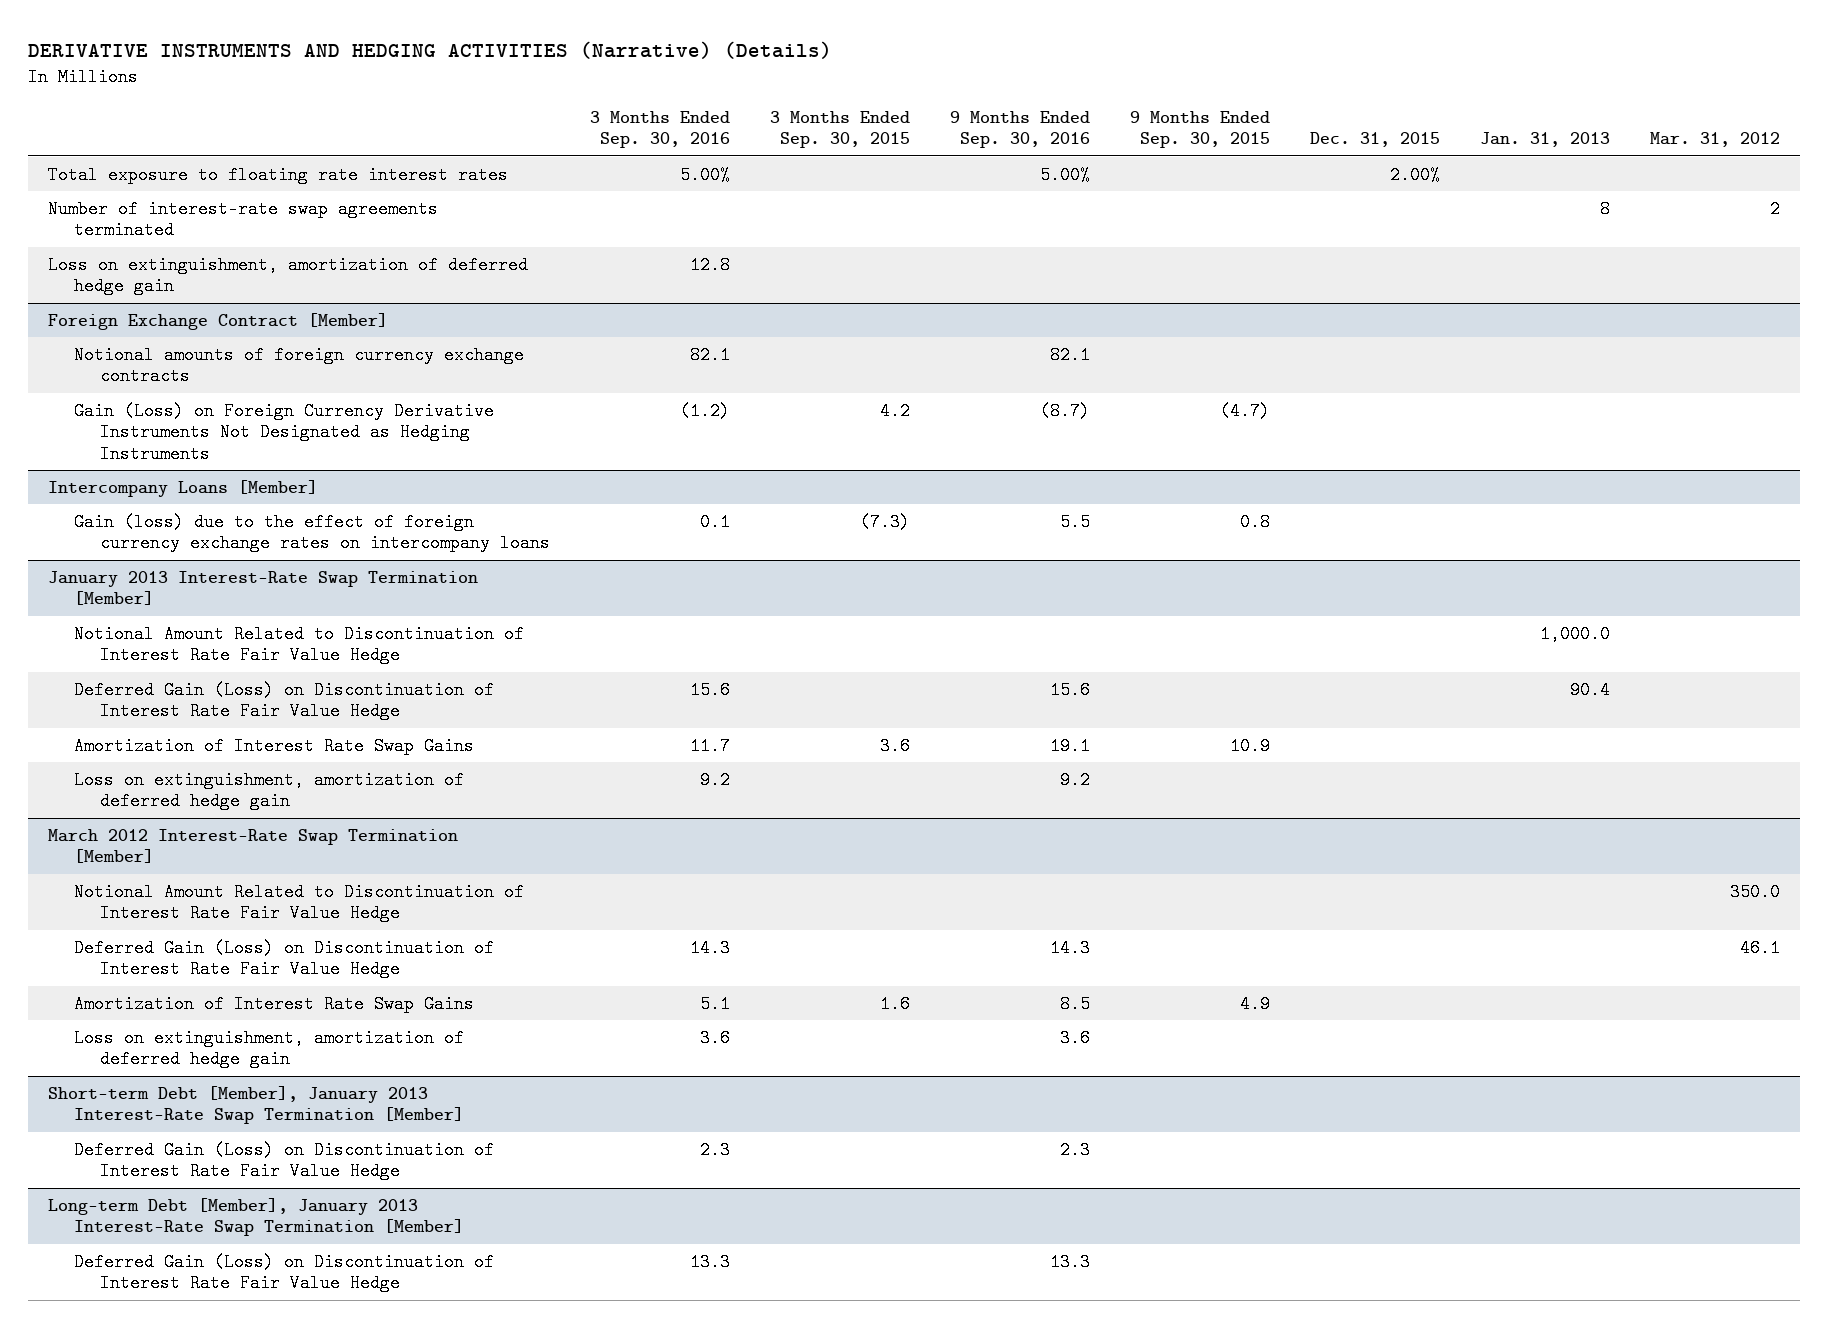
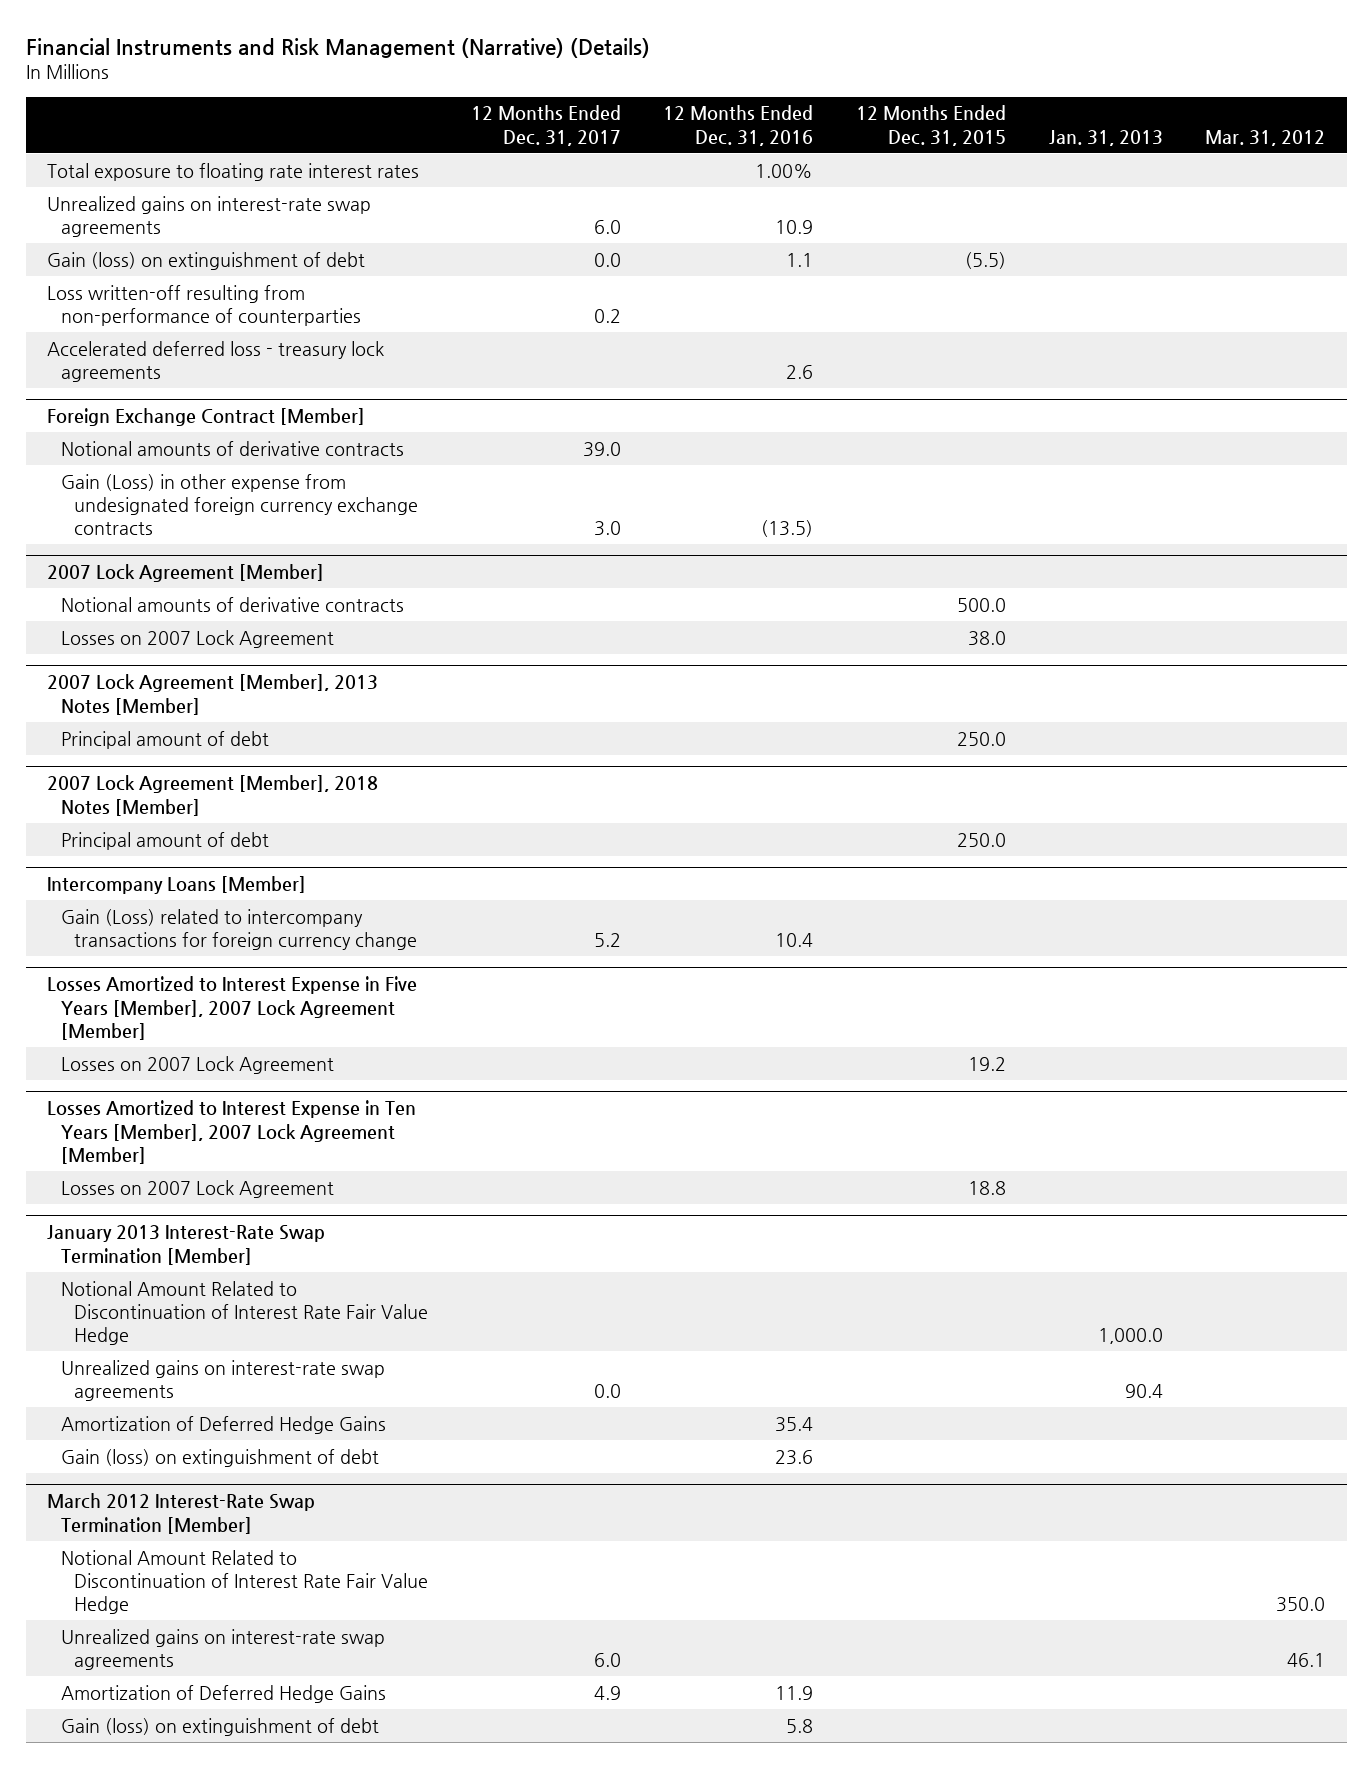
- DERIVATIVE INSTRUMENTS AND HEDGING ACTIVITIES (Narrative) (Details)
+ Financial Instruments and Risk Management (Narrative) (Details)
- | 3 Months Ended Sep. 30, 2016 | 3 Months Ended Sep. 30, 2015 | 9 Months Ended Sep. 30, 2016 | 9 Months Ended Sep. 30, 2015 | Dec. 31, 2015 | Jan. 31, 2013 | Mar. 31, 2012
+ | 12 Months Ended Dec. 31, 2017 | 12 Months Ended Dec. 31, 2016 | 12 Months Ended Dec. 31, 2015 | Jan. 31, 2013 | Mar. 31, 2012
- Number of interest-rate swap agreements terminated | | | | | | 8 | 2
- Loss on extinguishment, amortization of deferred hedge gain | 12.8 | | | | | |
+ Unrealized gains on interest-rate swap agreements | 6.0 | 10.9 | | |
+ Gain (loss) on extinguishment of debt | 0.0 | 1.1 | (5.5) | |
+ Loss written-off resulting from non-performance of counterparties | 0.2 | | | |
+ Accelerated deferred loss - treasury lock agreements | | 2.6 | | |
@ Foreign Exchange Contract [Member]
- Notional amounts of foreign currency exchange contracts | 82.1 | | 82.1 | | | |
- Gain (Loss) on Foreign Currency Derivative Instruments Not Designated as Hedging Instruments | (1.2) | 4.2 | (8.7) | (4.7) | | |
+ Notional amounts of derivative contracts | 39.0 | | | |
+ Gain (Loss) in other expense from undesignated foreign currency exchange contracts | 3.0 | (13.5) | | |
+ 2007 Lock Agreement [Member]
+ Notional amounts of derivative contracts | | | 500.0 | |
+ Losses on 2007 Lock Agreement | | | 38.0 | |
+ 2007 Lock Agreement [Member], 2013 Notes [Member]
+ Principal amount of debt | | | 250.0 | |
+ 2007 Lock Agreement [Member], 2018 Notes [Member]
+ Principal amount of debt | | | 250.0 | |
@ Intercompany Loans [Member]
- Gain (loss) due to the effect of foreign currency exchange rates on intercompany loans | 0.1 | (7.3) | 5.5 | 0.8 | | |
+ Gain (Loss) related to intercompany transactions for foreign currency change | 5.2 | 10.4 | | |
+ Losses Amortized to Interest Expense in Five Years [Member], 2007 Lock Agreement [Member]
+ Losses on 2007 Lock Agreement | | | 19.2 | |
+ Losses Amortized to Interest Expense in Ten Years [Member], 2007 Lock Agreement [Member]
+ Losses on 2007 Lock Agreement | | | 18.8 | |
@ January 2013 Interest-Rate Swap Termination [Member]
- Deferred Gain (Loss) on Discontinuation of Interest Rate Fair Value Hedge | 15.6 | | 15.6 | | | 90.4 |
- Amortization of Interest Rate Swap Gains | 11.7 | 3.6 | 19.1 | 10.9 | | |
- Loss on extinguishment, amortization of deferred hedge gain | 9.2 | | 9.2 | | | |
+ Unrealized gains on interest-rate swap agreements | 0.0 | | | 90.4 |
+ Amortization of Deferred Hedge Gains | | 35.4 | | |
+ Gain (loss) on extinguishment of debt | | 23.6 | | |
@ March 2012 Interest-Rate Swap Termination [Member]
- Deferred Gain (Loss) on Discontinuation of Interest Rate Fair Value Hedge | 14.3 | | 14.3 | | | | 46.1
- Amortization of Interest Rate Swap Gains | 5.1 | 1.6 | 8.5 | 4.9 | | |
- Loss on extinguishment, amortization of deferred hedge gain | 3.6 | | 3.6 | | | |
- Short-term Debt [Member], January 2013 Interest-Rate Swap Termination [Member]
- Deferred Gain (Loss) on Discontinuation of Interest Rate Fair Value Hedge | 2.3 | | 2.3 | | | |
- Long-term Debt [Member], January 2013 Interest-Rate Swap Termination [Member]
- Deferred Gain (Loss) on Discontinuation of Interest Rate Fair Value Hedge | 13.3 | | 13.3 | | | |
@ March 2012 Interest-Rate Swap Termination [Member]
+ Unrealized gains on interest-rate swap agreements | 6.0 | | | | 46.1
+ Amortization of Deferred Hedge Gains | 4.9 | 11.9 | | |
+ Gain (loss) on extinguishment of debt | | 5.8 | | |

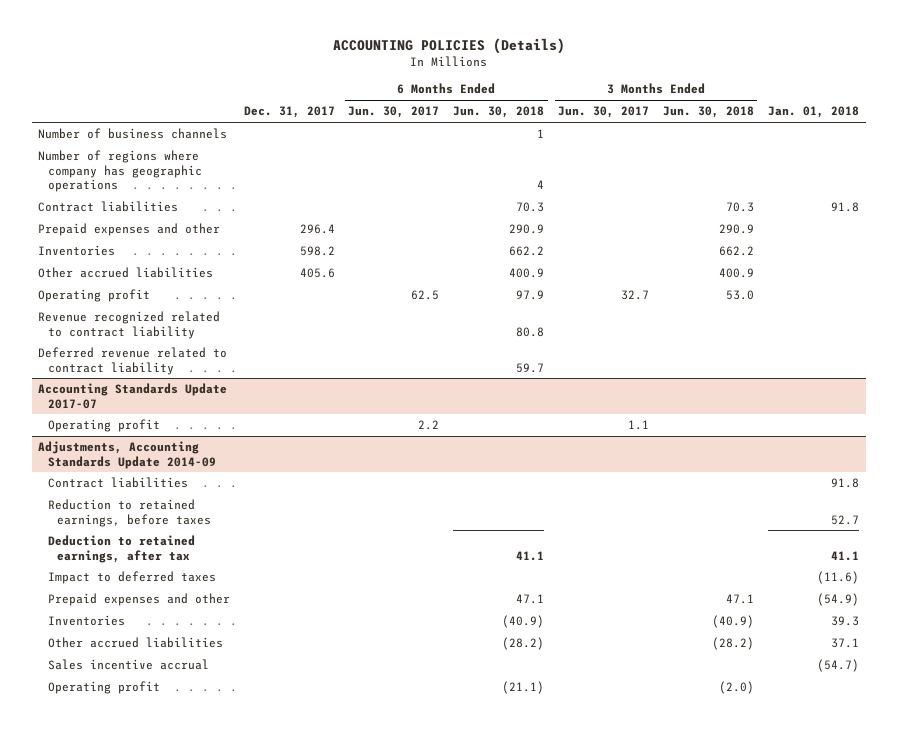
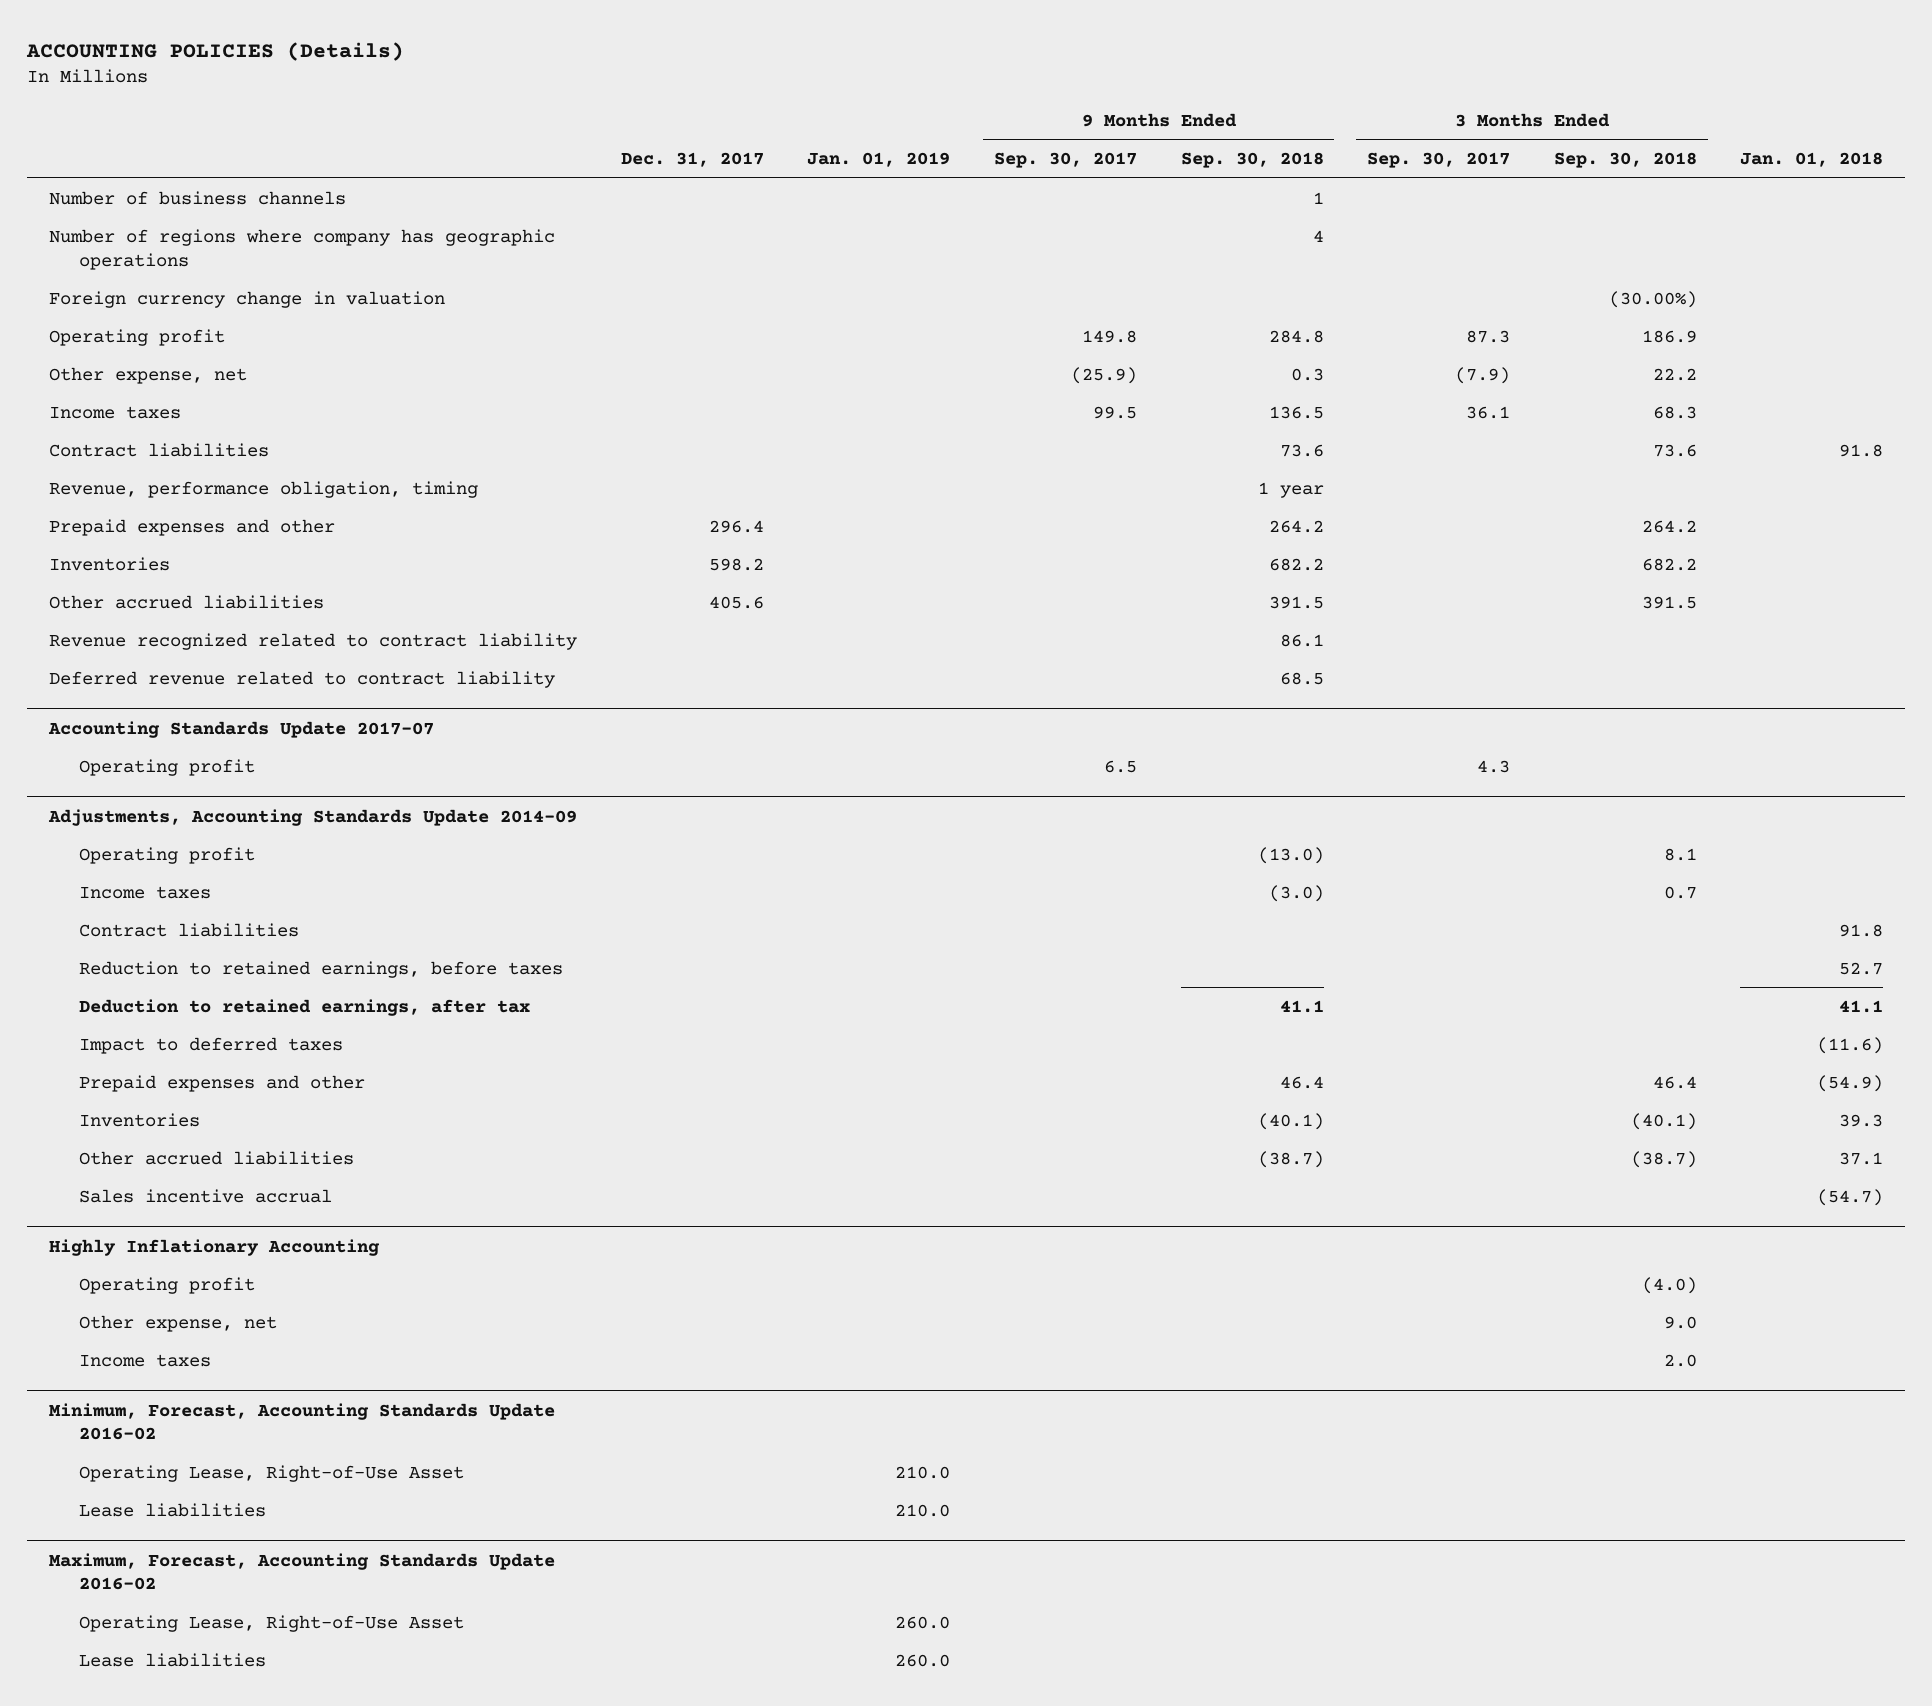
- | Dec. 31, 2017 | 6 Months Ended Jun. 30, 2017 | 6 Months Ended Jun. 30, 2018 | 3 Months Ended Jun. 30, 2017 | 3 Months Ended Jun. 30, 2018 | Jan. 01, 2018
+ | Dec. 31, 2017 | Jan. 01, 2019 | 9 Months Ended Sep. 30, 2017 | 9 Months Ended Sep. 30, 2018 | 3 Months Ended Sep. 30, 2017 | 3 Months Ended Sep. 30, 2018 | Jan. 01, 2018
+ Foreign currency change in valuation | | | | | | (30.00%) |
moved up: Operating profit | | | 149.8 | 284.8 | 87.3 | 186.9 |
+ Other expense, net | | | (25.9) | 0.3 | (7.9) | 22.2 |
+ Income taxes | | | 99.5 | 136.5 | 36.1 | 68.3 |
+ Revenue, performance obligation, timing | | | | 1 year | | |
@ Adjustments, Accounting Standards Update 2014-09
moved up: Operating profit | | | | (13.0) | | 8.1 |
+ Income taxes | | | | (3.0) | | 0.7 |
+ Highly Inflationary Accounting
+ Operating profit | | | | | | (4.0) |
+ Other expense, net | | | | | | 9.0 |
+ Income taxes | | | | | | 2.0 |
+ Minimum, Forecast, Accounting Standards Update 2016-02
+ Operating Lease, Right-of-Use Asset | | 210.0 | | | | |
+ Lease liabilities | | 210.0 | | | | |
+ Maximum, Forecast, Accounting Standards Update 2016-02
+ Operating Lease, Right-of-Use Asset | | 260.0 | | | | |
+ Lease liabilities | | 260.0 | | | | |

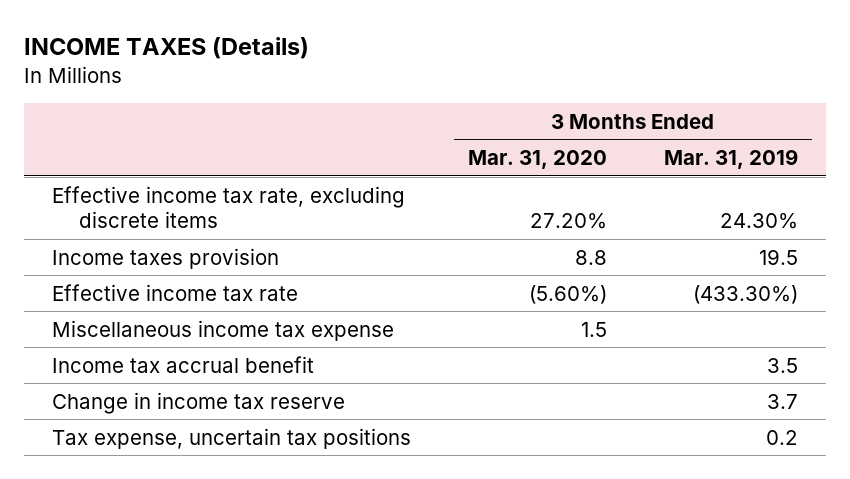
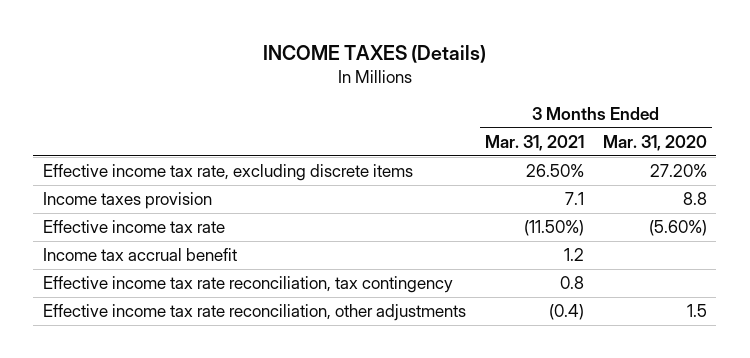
- | 3 Months Ended Mar. 31, 2020 | 3 Months Ended Mar. 31, 2019
+ | 3 Months Ended Mar. 31, 2021 | 3 Months Ended Mar. 31, 2020
- Miscellaneous income tax expense | 1.5 |
- Change in income tax reserve | | 3.7
- Tax expense, uncertain tax positions | | 0.2
+ Effective income tax rate reconciliation, tax contingency | 0.8 |
+ Effective income tax rate reconciliation, other adjustments | (0.4) | 1.5

